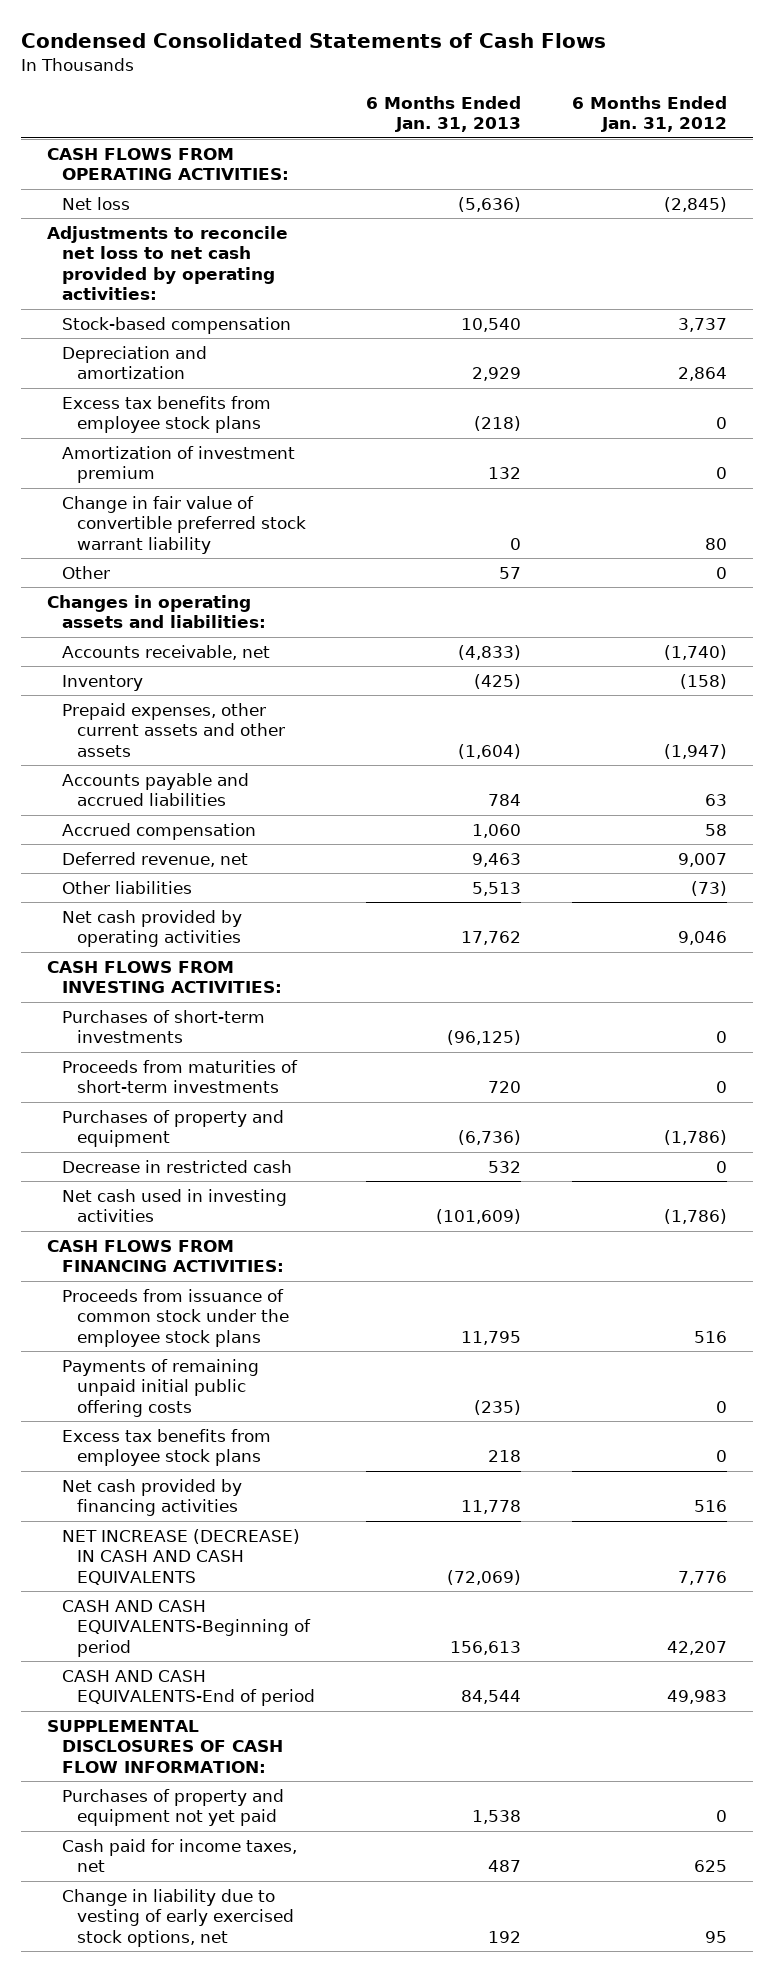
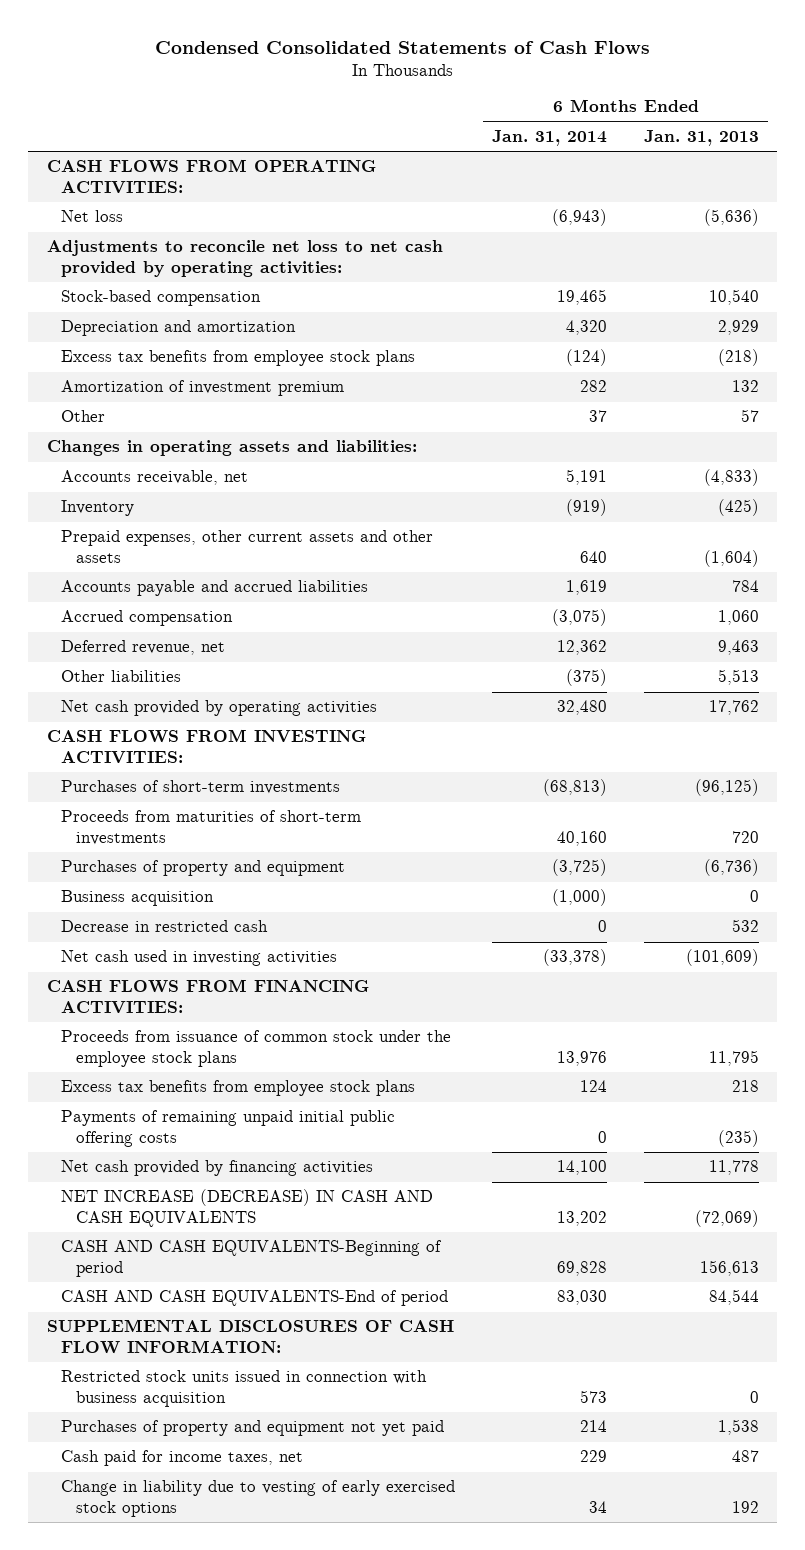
- | 6 Months Ended Jan. 31, 2013 | 6 Months Ended Jan. 31, 2012
+ | 6 Months Ended Jan. 31, 2014 | 6 Months Ended Jan. 31, 2013
- Change in fair value of convertible preferred stock warrant liability | 0 | 80
+ Business acquisition | (1,000) | 0
moved down: Payments of remaining unpaid initial public offering costs | 0 | (235)
+ Restricted stock units issued in connection with business acquisition | 573 | 0
- Change in liability due to vesting of early exercised stock options, net | 192 | 95
+ Change in liability due to vesting of early exercised stock options | 34 | 192

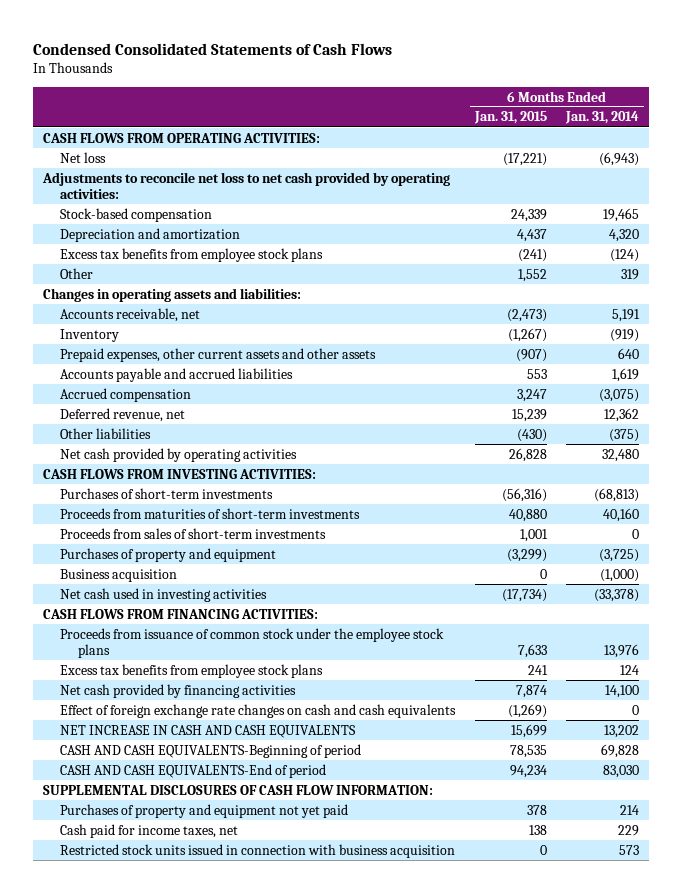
- | 6 Months Ended Jan. 31, 2014 | 6 Months Ended Jan. 31, 2013
+ | 6 Months Ended Jan. 31, 2015 | 6 Months Ended Jan. 31, 2014
- Amortization of investment premium | 282 | 132
- Other | 37 | 57
+ Other | 1,552 | 319
+ Proceeds from sales of short-term investments | 1,001 | 0
- Decrease in restricted cash | 0 | 532
- Payments of remaining unpaid initial public offering costs | 0 | (235)
- NET INCREASE (DECREASE) IN CASH AND CASH EQUIVALENTS | 13,202 | (72,069)
+ Effect of foreign exchange rate changes on cash and cash equivalents | (1,269) | 0
+ NET INCREASE IN CASH AND CASH EQUIVALENTS | 15,699 | 13,202
- Change in liability due to vesting of early exercised stock options | 34 | 192
moved down: Restricted stock units issued in connection with business acquisition | 0 | 573

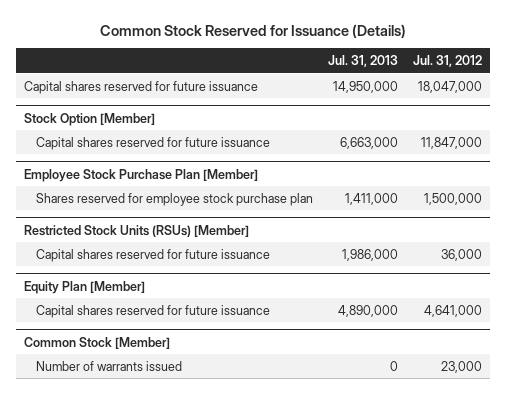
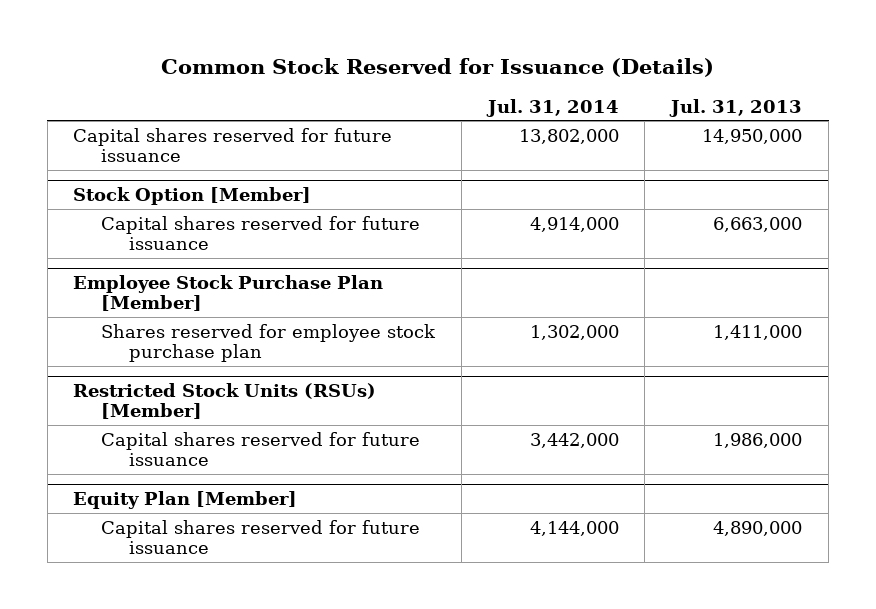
- | Jul. 31, 2013 | Jul. 31, 2012
+ | Jul. 31, 2014 | Jul. 31, 2013
- Common Stock [Member]
- Number of warrants issued | 0 | 23,000

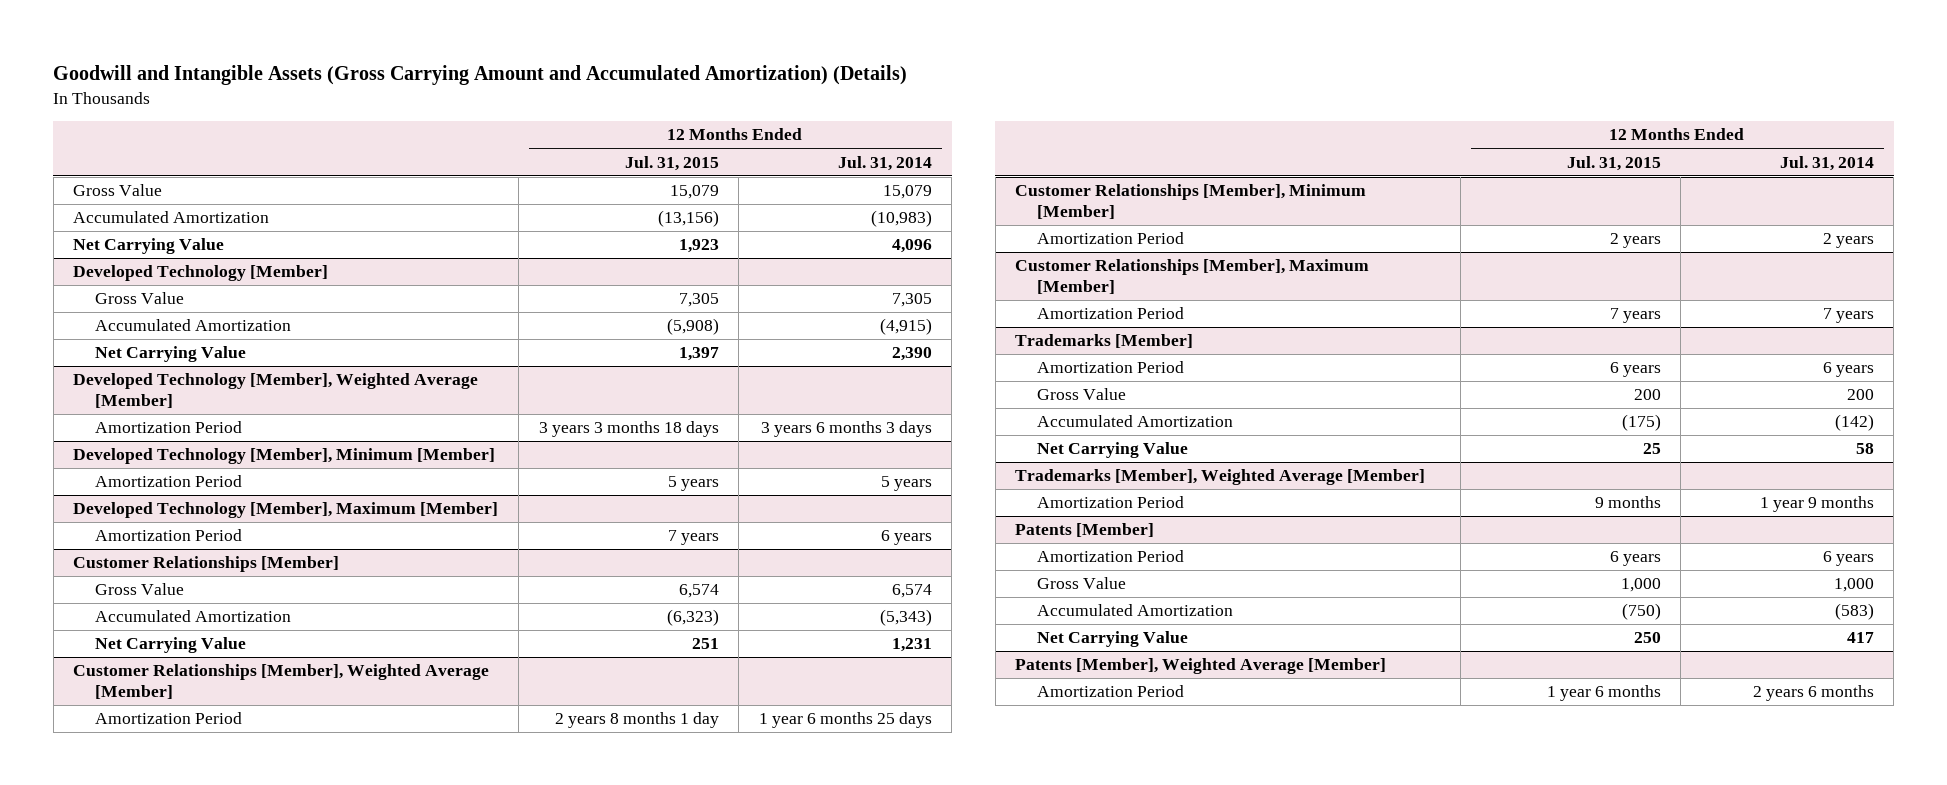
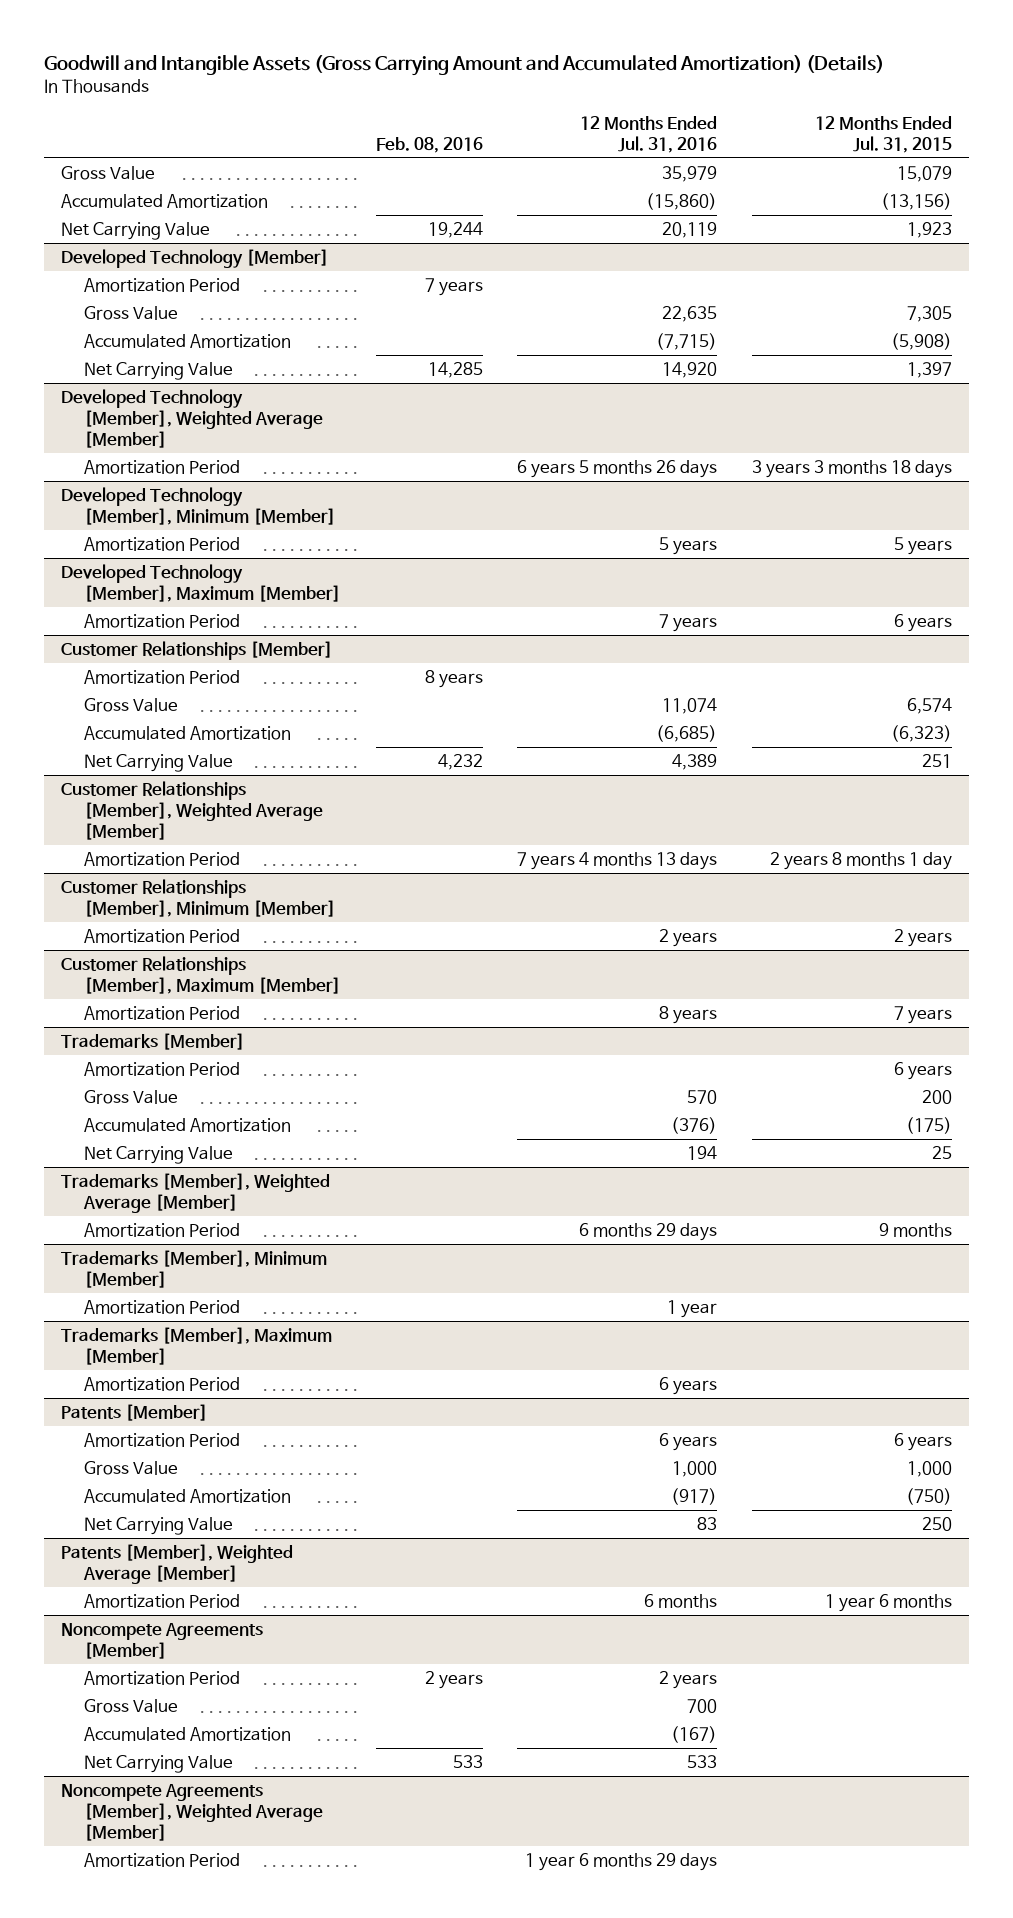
- | 12 Months Ended Jul. 31, 2015 | 12 Months Ended Jul. 31, 2014
+ | Feb. 08, 2016 | 12 Months Ended Jul. 31, 2016 | 12 Months Ended Jul. 31, 2015
@ Developed Technology [Member]
+ Amortization Period | 7 years | |
@ Developed Technology [Member], Maximum [Member]
- Amortization Period | 7 years | 6 years
+ Amortization Period | | 7 years | 6 years
@ Customer Relationships [Member]
+ Amortization Period | 8 years | |
+ Trademarks [Member], Minimum [Member]
+ Amortization Period | | 1 year |
+ Trademarks [Member], Maximum [Member]
+ Amortization Period | | 6 years |
+ Noncompete Agreements [Member]
+ Amortization Period | 2 years | 2 years |
+ Gross Value | | 700 |
+ Accumulated Amortization | | (167) |
+ Net Carrying Value | 533 | 533 |
+ Noncompete Agreements [Member], Weighted Average [Member]
+ Amortization Period | | 1 year 6 months 29 days |

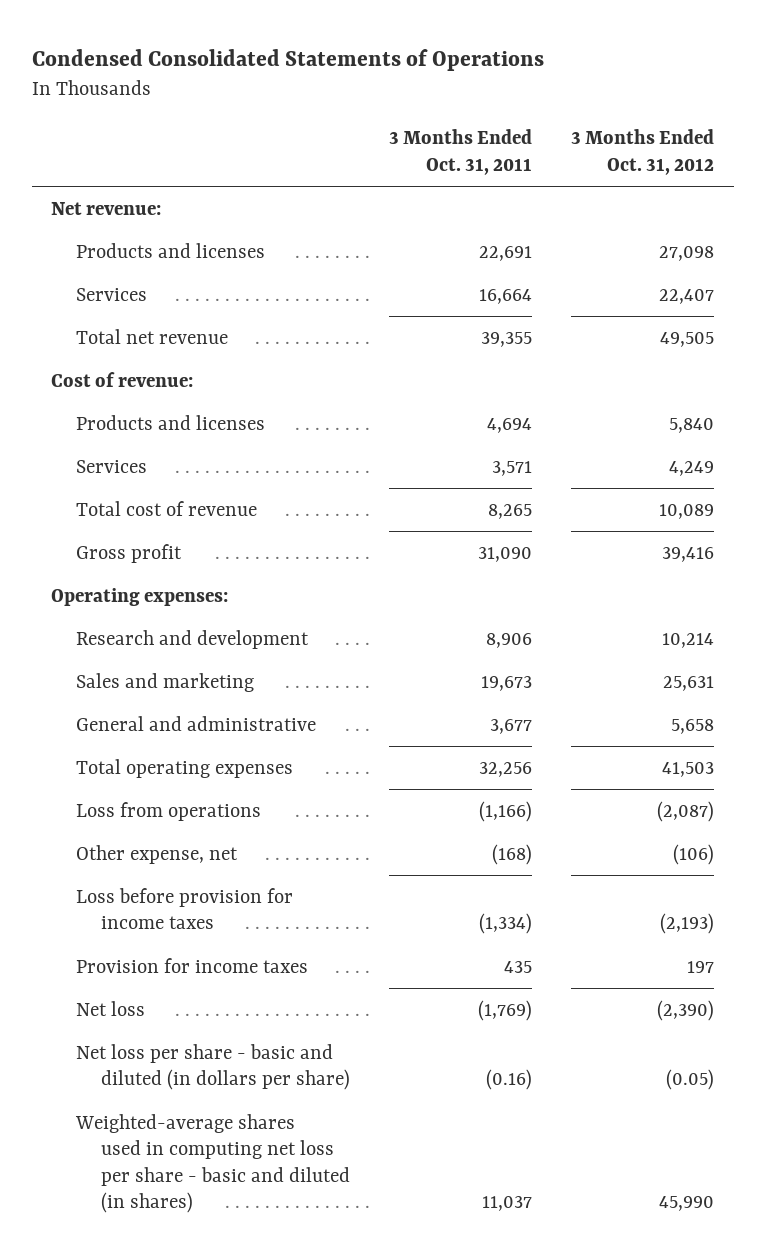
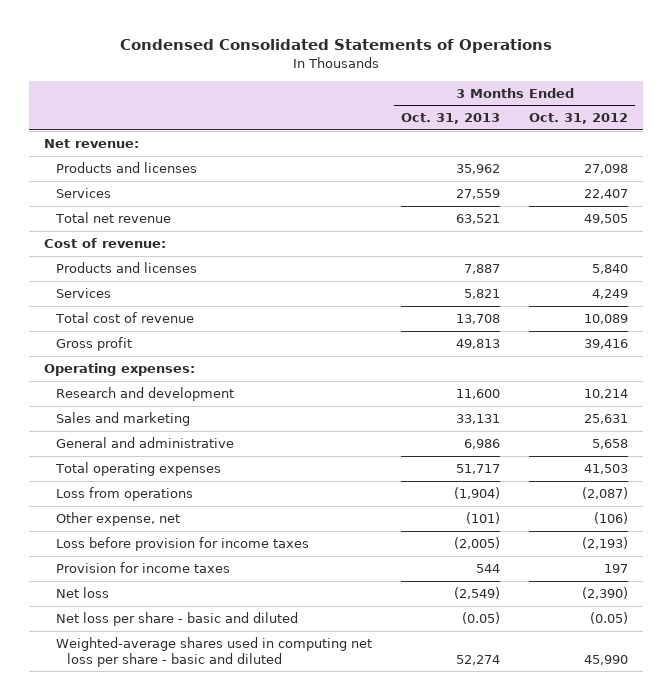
- | 3 Months Ended Oct. 31, 2011 | 3 Months Ended Oct. 31, 2012
+ | 3 Months Ended Oct. 31, 2013 | 3 Months Ended Oct. 31, 2012
- Net loss per share - basic and diluted (in dollars per share) | (0.16) | (0.05)
- Weighted-average shares used in computing net loss per share - basic and diluted (in shares) | 11,037 | 45,990
+ Net loss per share - basic and diluted | (0.05) | (0.05)
+ Weighted-average shares used in computing net loss per share - basic and diluted | 52,274 | 45,990

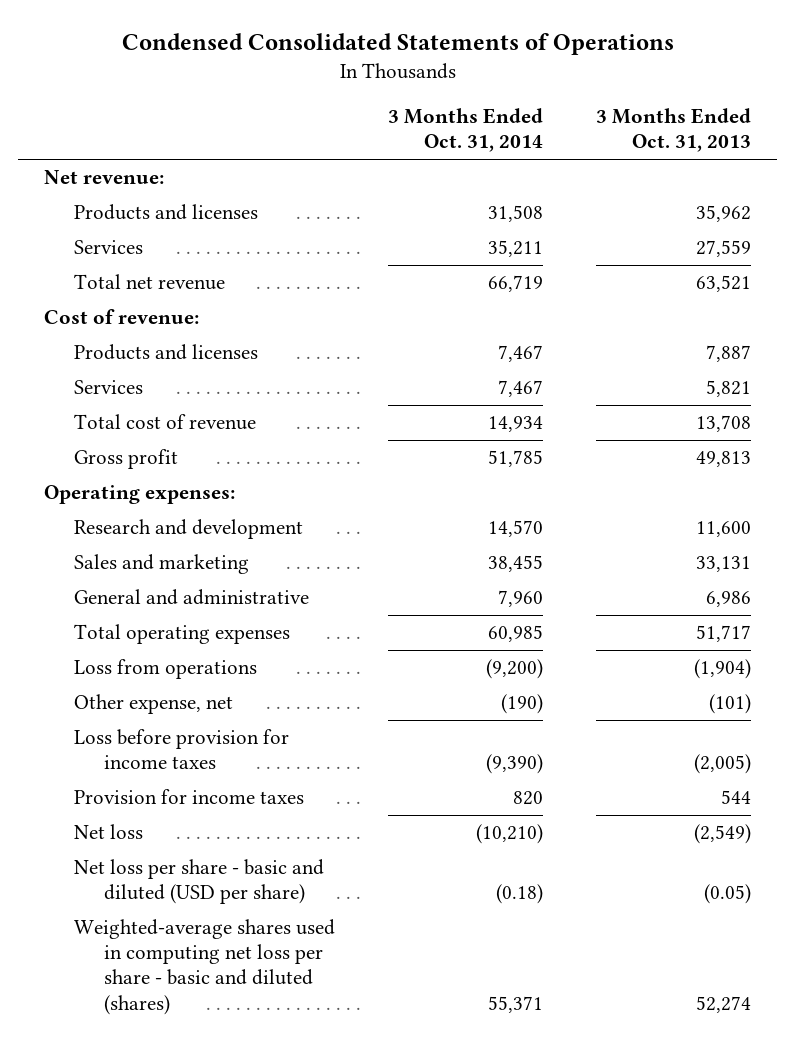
- | 3 Months Ended Oct. 31, 2013 | 3 Months Ended Oct. 31, 2012
+ | 3 Months Ended Oct. 31, 2014 | 3 Months Ended Oct. 31, 2013
- Net loss per share - basic and diluted | (0.05) | (0.05)
- Weighted-average shares used in computing net loss per share - basic and diluted | 52,274 | 45,990
+ Net loss per share - basic and diluted (USD per share) | (0.18) | (0.05)
+ Weighted-average shares used in computing net loss per share - basic and diluted (shares) | 55,371 | 52,274

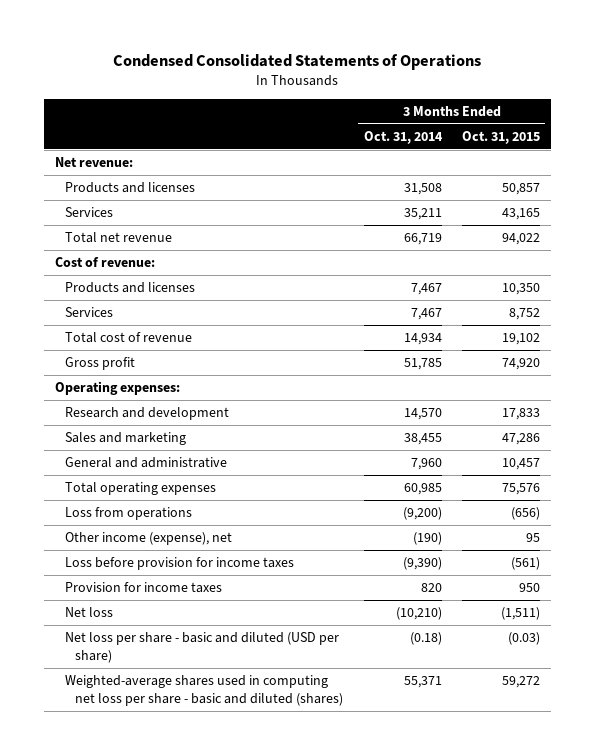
- | 3 Months Ended Oct. 31, 2014 | 3 Months Ended Oct. 31, 2013
+ | 3 Months Ended Oct. 31, 2014 | 3 Months Ended Oct. 31, 2015
- Other expense, net | (190) | (101)
+ Other income (expense), net | (190) | 95

